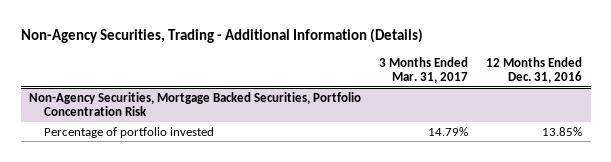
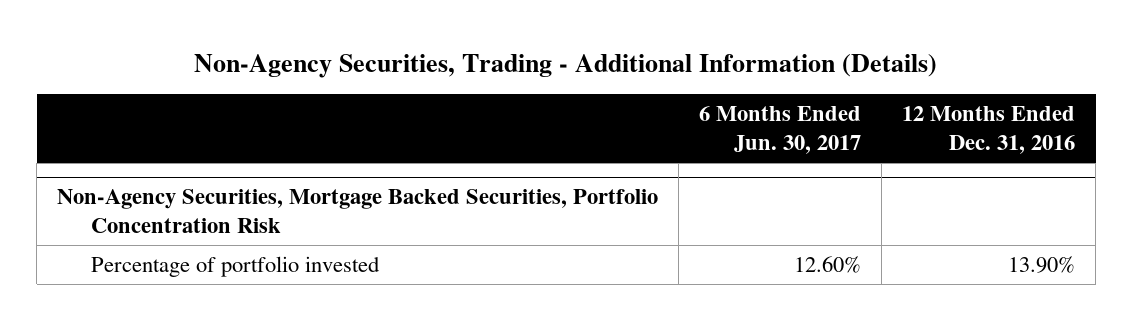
- | 3 Months Ended Mar. 31, 2017 | 12 Months Ended Dec. 31, 2016
+ | 6 Months Ended Jun. 30, 2017 | 12 Months Ended Dec. 31, 2016
@ Non-Agency Securities, Mortgage Backed Securities, Portfolio Concentration Risk
- Percentage of portfolio invested | 14.79% | 13.85%
+ Percentage of portfolio invested | 12.60% | 13.90%

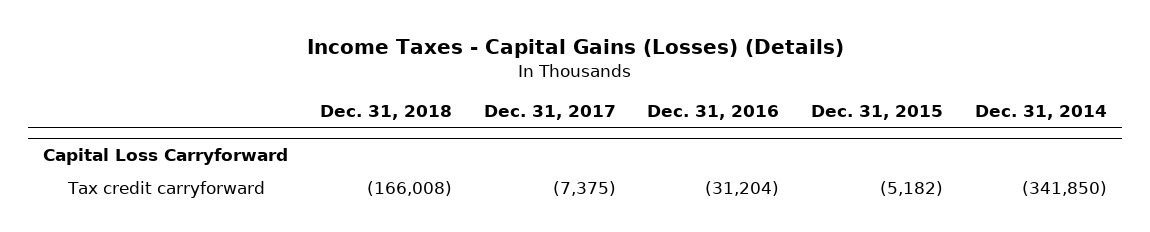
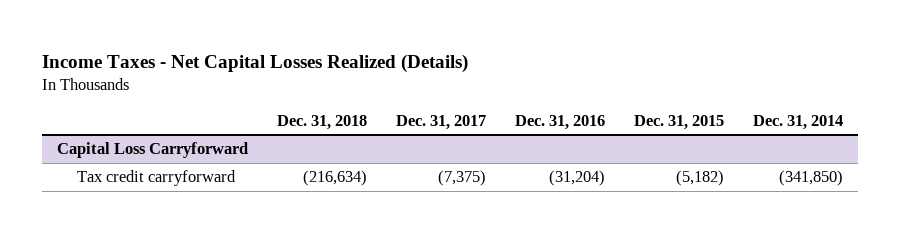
- Income Taxes - Capital Gains (Losses) (Details)
+ Income Taxes - Net Capital Losses Realized (Details)
@ Capital Loss Carryforward
- Tax credit carryforward | (166,008) | (7,375) | (31,204) | (5,182) | (341,850)
+ Tax credit carryforward | (216,634) | (7,375) | (31,204) | (5,182) | (341,850)

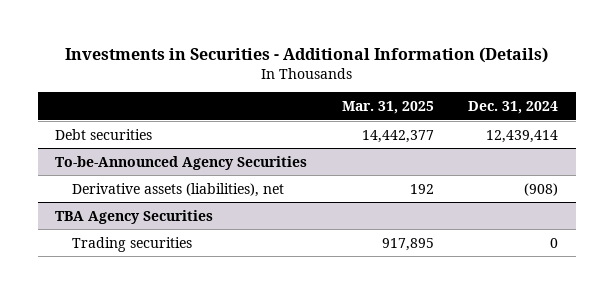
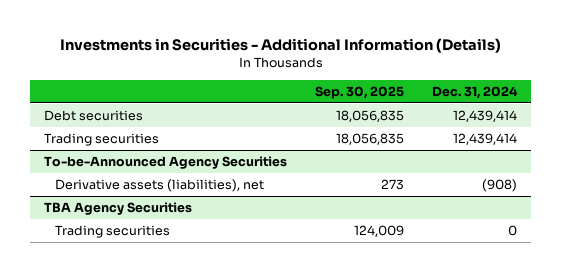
- | Mar. 31, 2025 | Dec. 31, 2024
+ | Sep. 30, 2025 | Dec. 31, 2024
+ Trading securities | 18,056,835 | 12,439,414

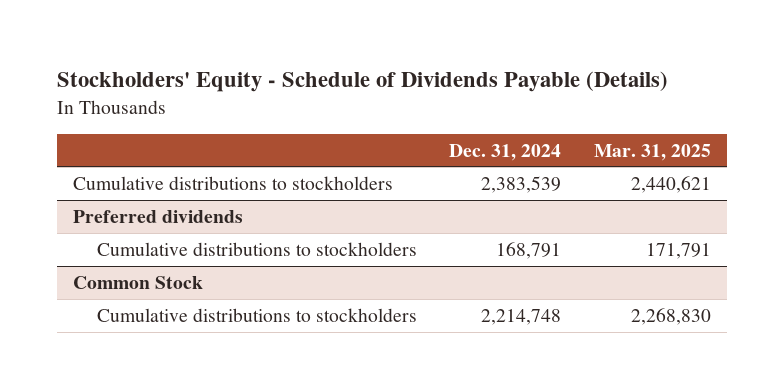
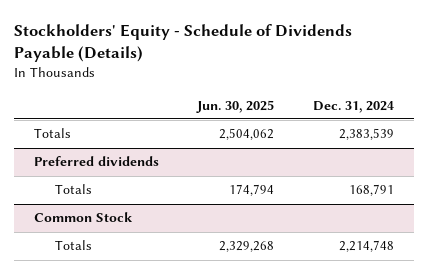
- | Dec. 31, 2024 | Mar. 31, 2025
+ | Jun. 30, 2025 | Dec. 31, 2024
- Cumulative distributions to stockholders | 2,383,539 | 2,440,621
+ Totals | 2,504,062 | 2,383,539
@ Preferred dividends
- Cumulative distributions to stockholders | 168,791 | 171,791
+ Totals | 174,794 | 168,791
@ Common Stock
- Cumulative distributions to stockholders | 2,214,748 | 2,268,830
+ Totals | 2,329,268 | 2,214,748

